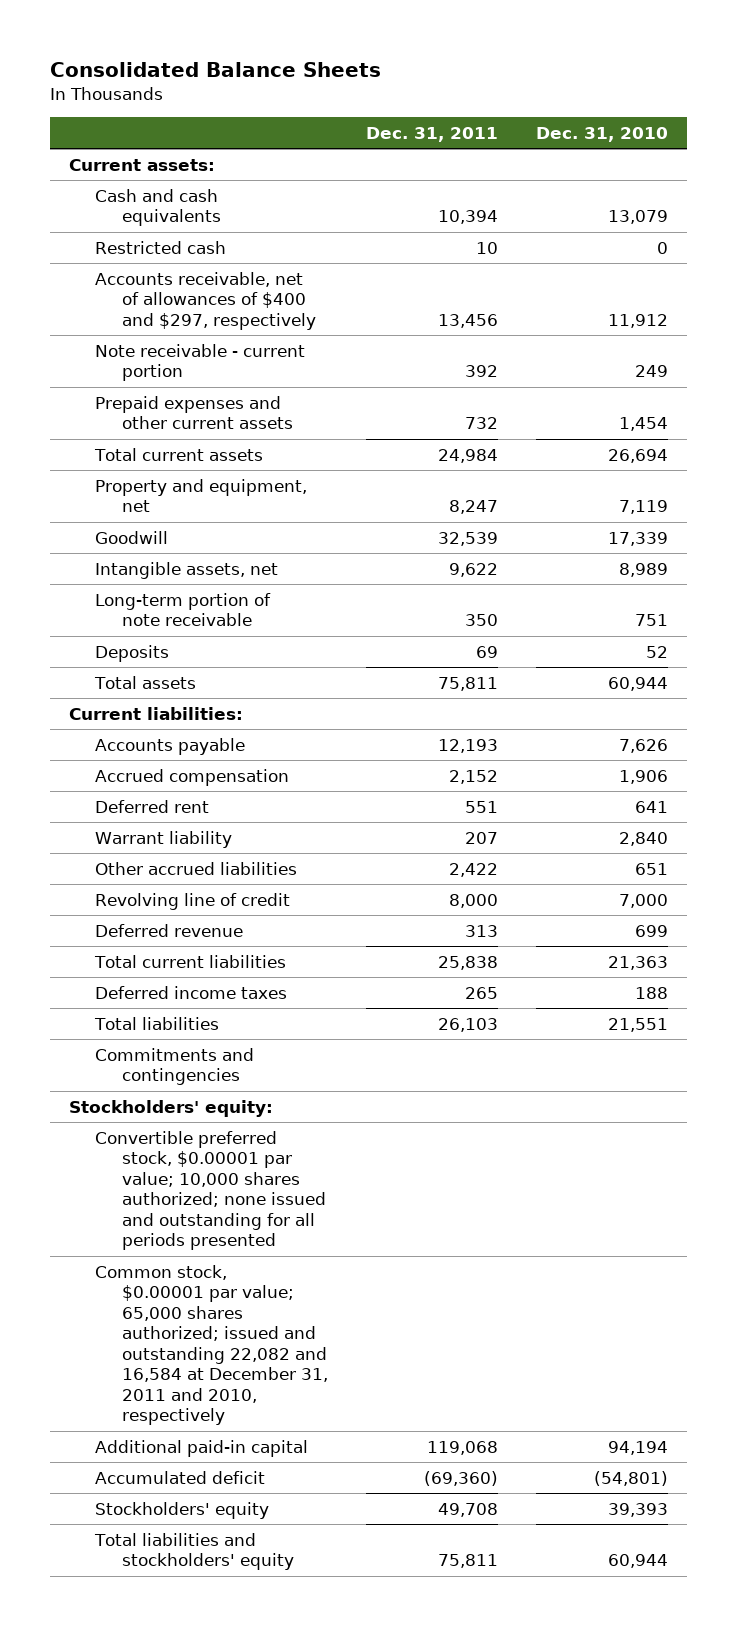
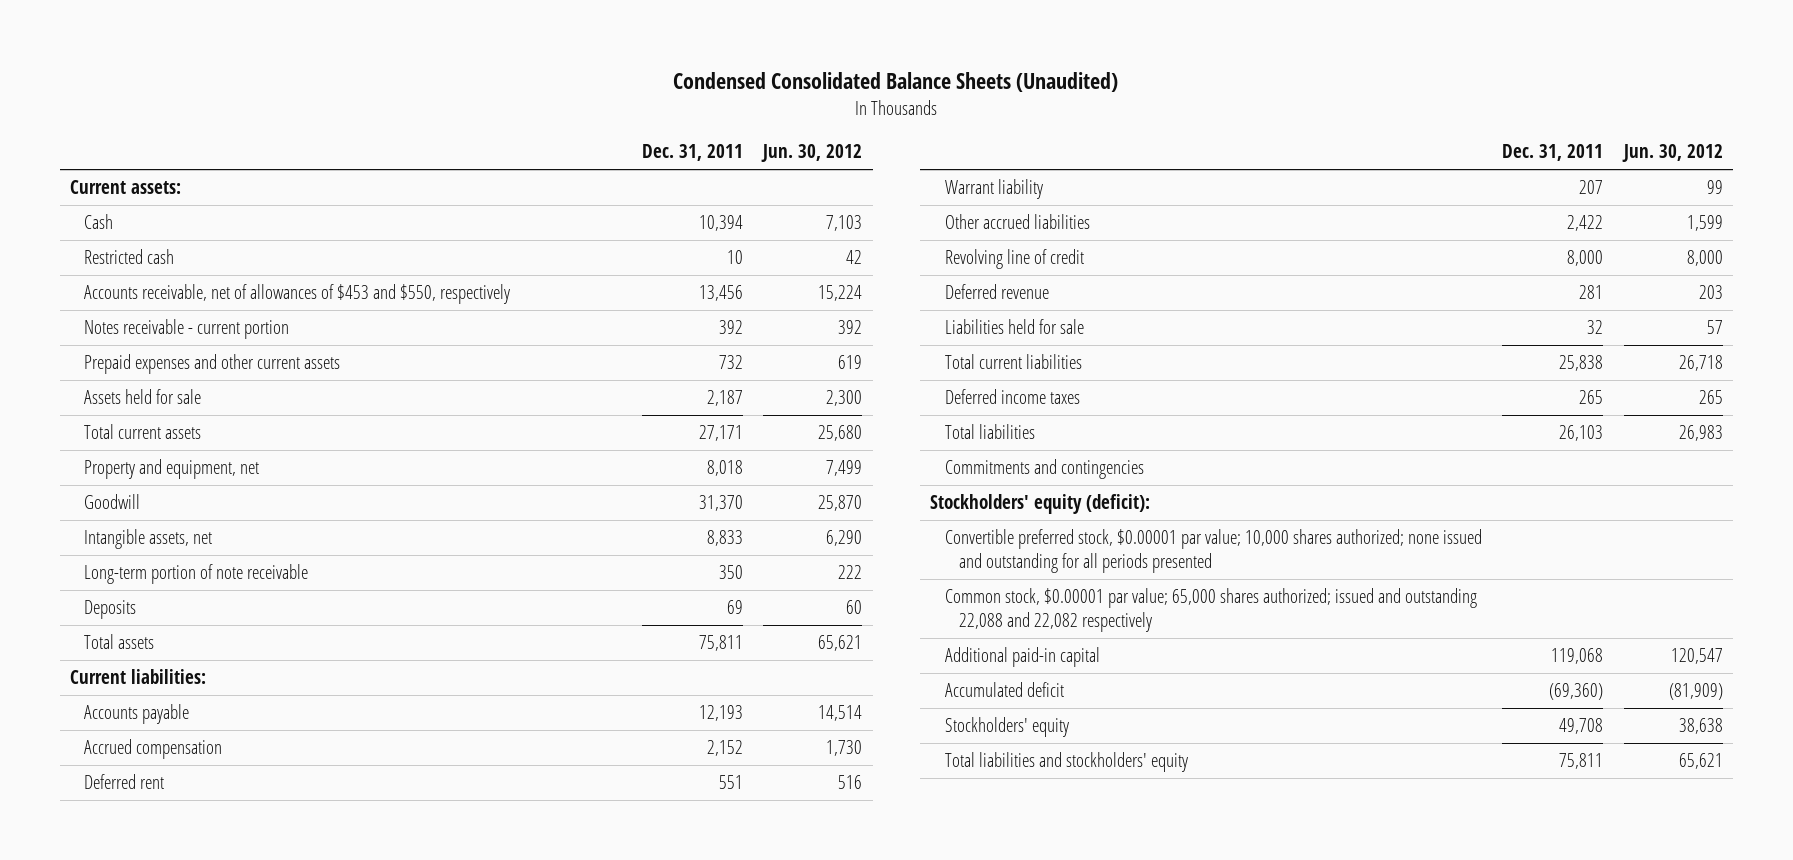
- Consolidated Balance Sheets
+ Condensed Consolidated Balance Sheets (Unaudited)
- | Dec. 31, 2011 | Dec. 31, 2010
+ | Dec. 31, 2011 | Jun. 30, 2012
- Cash and cash equivalents | 10,394 | 13,079
+ Cash | 10,394 | 7,103
- Accounts receivable, net of allowances of $400 and $297, respectively | 13,456 | 11,912
- Note receivable - current portion | 392 | 249
+ Accounts receivable, net of allowances of $453 and $550, respectively | 13,456 | 15,224
+ Notes receivable - current portion | 392 | 392
- Total current assets | 24,984 | 26,694
- Property and equipment, net | 8,247 | 7,119
- Goodwill | 32,539 | 17,339
- Intangible assets, net | 9,622 | 8,989
+ Assets held for sale | 2,187 | 2,300
+ Total current assets | 27,171 | 25,680
+ Property and equipment, net | 8,018 | 7,499
+ Goodwill | 31,370 | 25,870
+ Intangible assets, net | 8,833 | 6,290
- Deferred revenue | 313 | 699
+ Deferred revenue | 281 | 203
+ Liabilities held for sale | 32 | 57
- Stockholders' equity:
+ Stockholders' equity (deficit):
- Common stock, $0.00001 par value; 65,000 shares authorized; issued and outstanding 22,082 and 16,584 at December 31, 2011 and 2010, respectively
+ Common stock, $0.00001 par value; 65,000 shares authorized; issued and outstanding 22,088 and 22,082 respectively

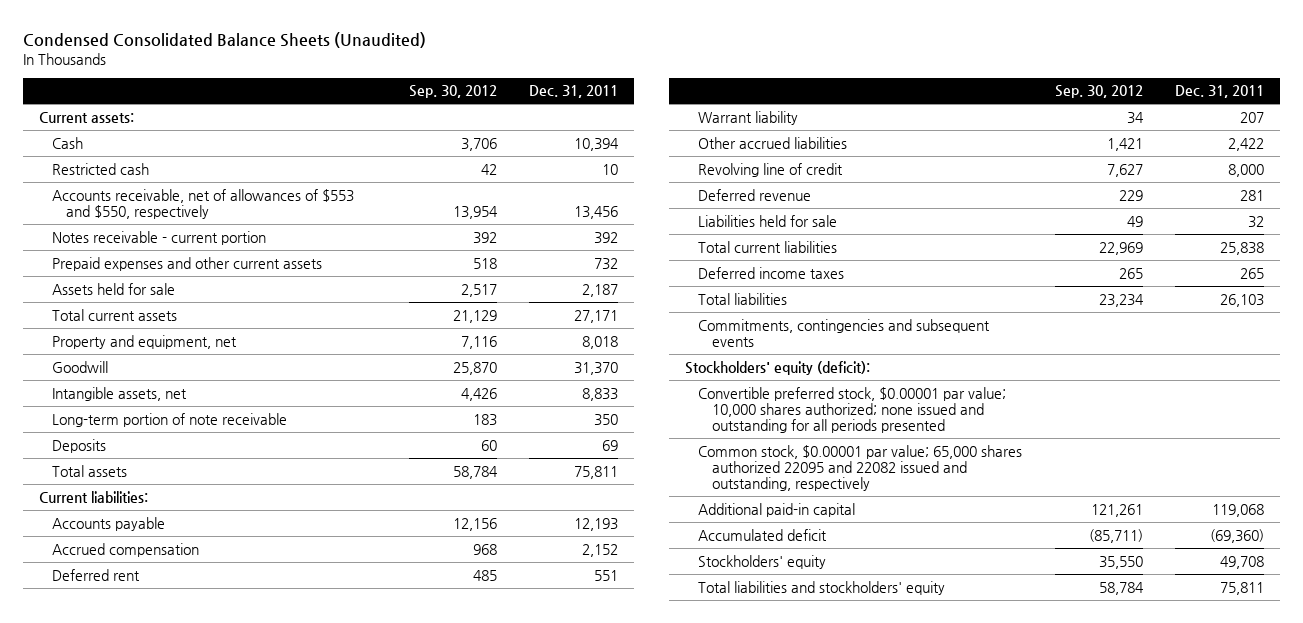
- | Dec. 31, 2011 | Jun. 30, 2012
+ | Sep. 30, 2012 | Dec. 31, 2011
- Accounts receivable, net of allowances of $453 and $550, respectively | 13,456 | 15,224
+ Accounts receivable, net of allowances of $553 and $550, respectively | 13,954 | 13,456
- Commitments and contingencies
+ Commitments, contingencies and subsequent events
- Common stock, $0.00001 par value; 65,000 shares authorized; issued and outstanding 22,088 and 22,082 respectively
+ Common stock, $0.00001 par value; 65,000 shares authorized 22095 and 22082 issued and outstanding, respectively

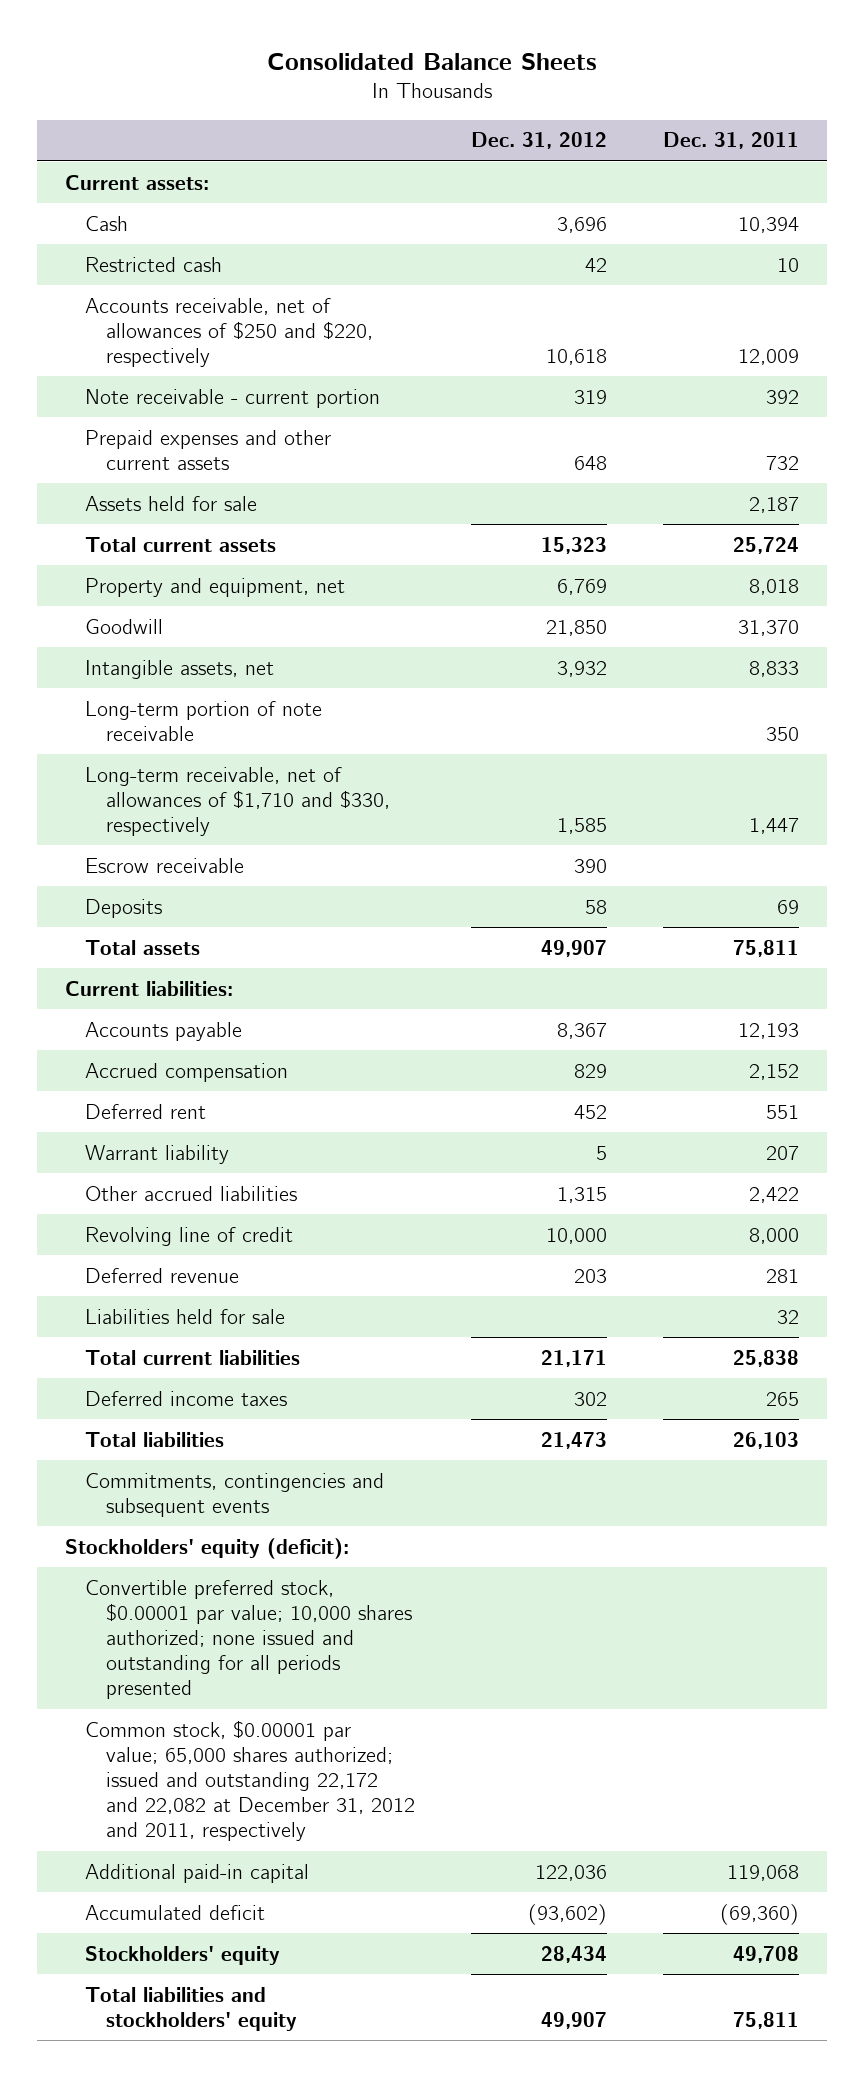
- Condensed Consolidated Balance Sheets (Unaudited)
+ Consolidated Balance Sheets
- | Sep. 30, 2012 | Dec. 31, 2011
+ | Dec. 31, 2012 | Dec. 31, 2011
- Accounts receivable, net of allowances of $553 and $550, respectively | 13,954 | 13,456
- Notes receivable - current portion | 392 | 392
+ Accounts receivable, net of allowances of $250 and $220, respectively | 10,618 | 12,009
+ Note receivable - current portion | 319 | 392
- Total current assets | 21,129 | 27,171
+ Total current assets | 15,323 | 25,724
+ Long-term receivable, net of allowances of $1,710 and $330, respectively | 1,585 | 1,447
+ Escrow receivable | 390 |
- Common stock, $0.00001 par value; 65,000 shares authorized 22095 and 22082 issued and outstanding, respectively
+ Common stock, $0.00001 par value; 65,000 shares authorized; issued and outstanding 22,172 and 22,082 at December 31, 2012 and 2011, respectively

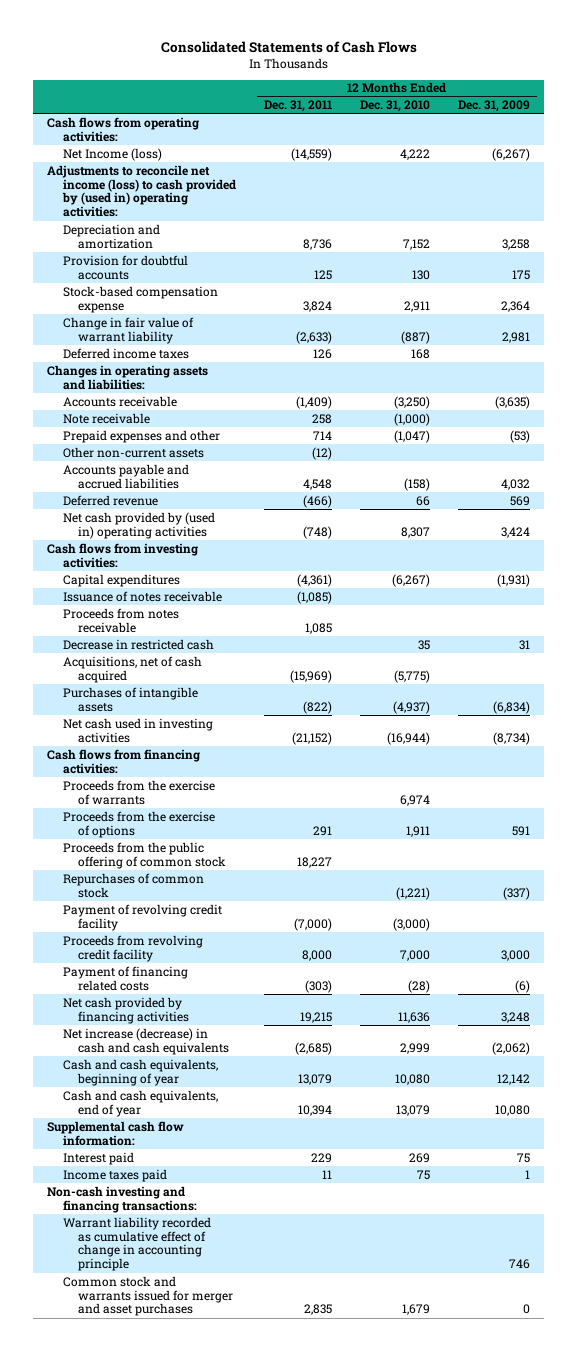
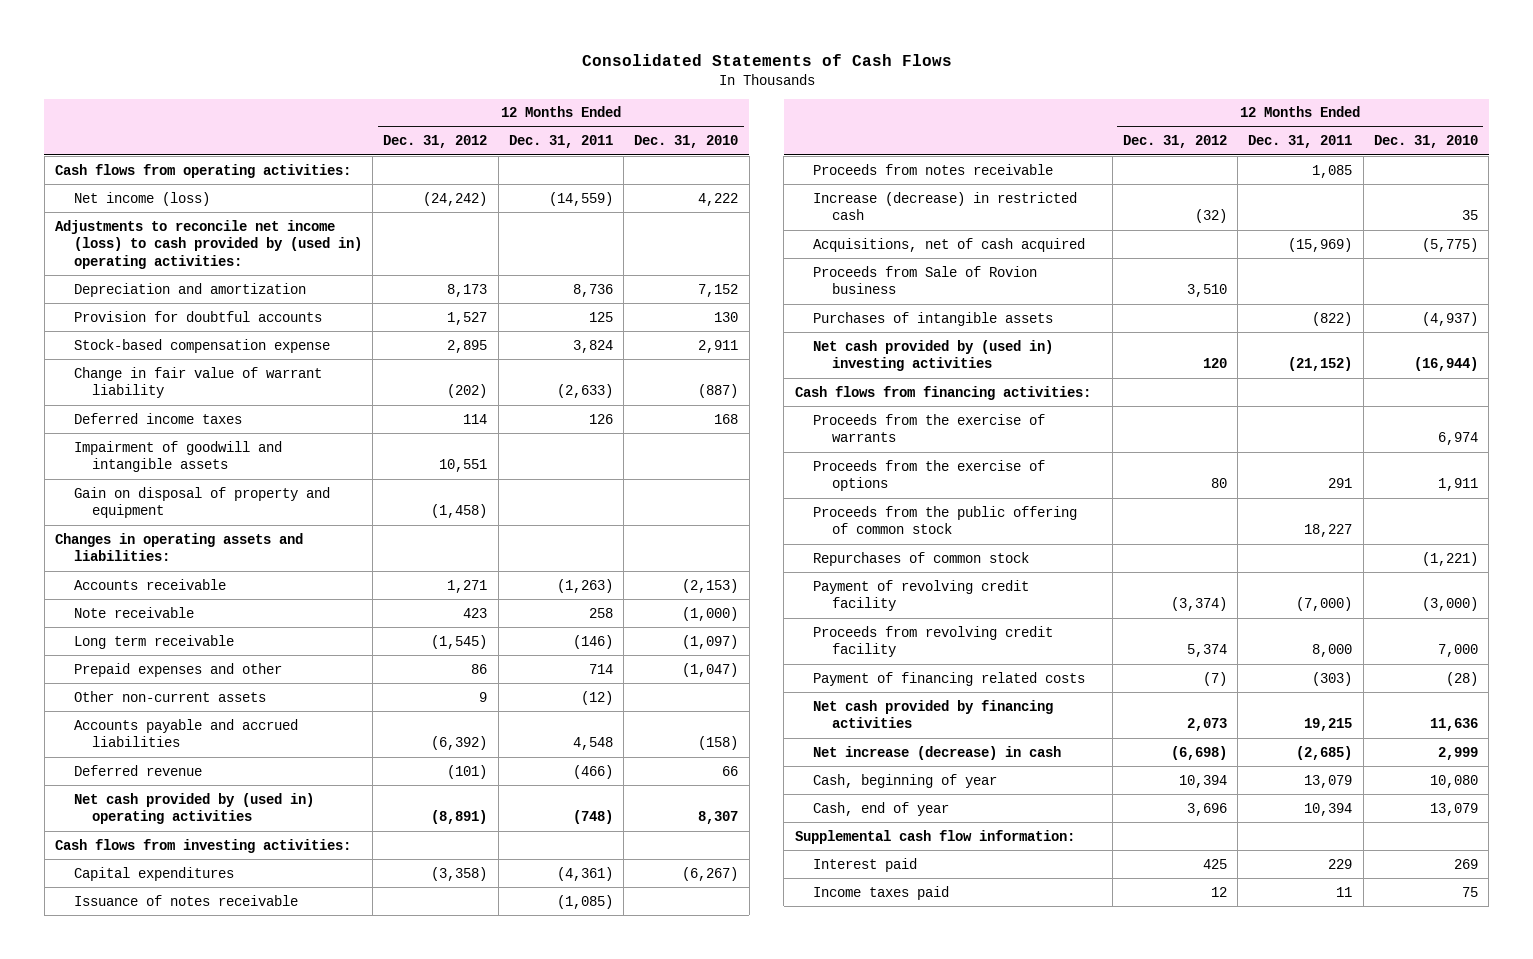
- | 12 Months Ended Dec. 31, 2011 | 12 Months Ended Dec. 31, 2010 | 12 Months Ended Dec. 31, 2009
+ | 12 Months Ended Dec. 31, 2012 | 12 Months Ended Dec. 31, 2011 | 12 Months Ended Dec. 31, 2010
- Net Income (loss) | (14,559) | 4,222 | (6,267)
+ Net income (loss) | (24,242) | (14,559) | 4,222
+ Impairment of goodwill and intangible assets | 10,551 | |
+ Gain on disposal of property and equipment | (1,458) | |
- Accounts receivable | (1,409) | (3,250) | (3,635)
+ Accounts receivable | 1,271 | (1,263) | (2,153)
+ Long term receivable | (1,545) | (146) | (1,097)
- Decrease in restricted cash | | 35 | 31
+ Increase (decrease) in restricted cash | (32) | | 35
+ Proceeds from Sale of Rovion business | 3,510 | |
- Net cash used in investing activities | (21,152) | (16,944) | (8,734)
+ Net cash provided by (used in) investing activities | 120 | (21,152) | (16,944)
- Net increase (decrease) in cash and cash equivalents | (2,685) | 2,999 | (2,062)
- Cash and cash equivalents, beginning of year | 13,079 | 10,080 | 12,142
- Cash and cash equivalents, end of year | 10,394 | 13,079 | 10,080
+ Net increase (decrease) in cash | (6,698) | (2,685) | 2,999
+ Cash, beginning of year | 10,394 | 13,079 | 10,080
+ Cash, end of year | 3,696 | 10,394 | 13,079
- Non-cash investing and financing transactions:
- Warrant liability recorded as cumulative effect of change in accounting principle | | | 746
- Common stock and warrants issued for merger and asset purchases | 2,835 | 1,679 | 0

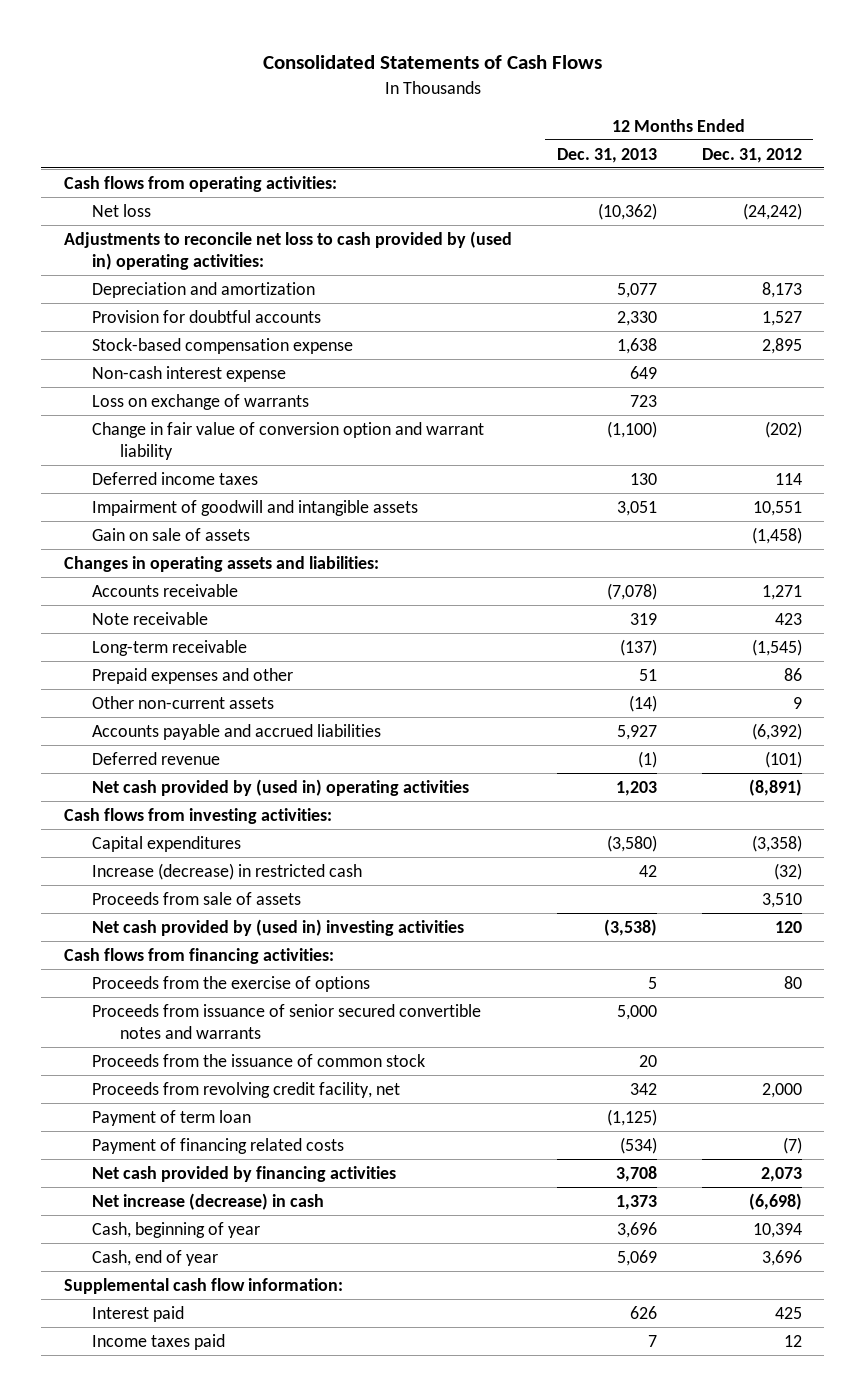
- | 12 Months Ended Dec. 31, 2012 | 12 Months Ended Dec. 31, 2011 | 12 Months Ended Dec. 31, 2010
+ | 12 Months Ended Dec. 31, 2013 | 12 Months Ended Dec. 31, 2012
- Net income (loss) | (24,242) | (14,559) | 4,222
- Adjustments to reconcile net income (loss) to cash provided by (used in) operating activities:
+ Net loss | (10,362) | (24,242)
+ Adjustments to reconcile net loss to cash provided by (used in) operating activities:
- Change in fair value of warrant liability | (202) | (2,633) | (887)
+ Non-cash interest expense | 649 |
+ Loss on exchange of warrants | 723 |
+ Change in fair value of conversion option and warrant liability | (1,100) | (202)
- Gain on disposal of property and equipment | (1,458) | |
+ Gain on sale of assets | | (1,458)
- Long term receivable | (1,545) | (146) | (1,097)
+ Long-term receivable | (137) | (1,545)
- Issuance of notes receivable | | (1,085) |
- Proceeds from notes receivable | | 1,085 |
- Acquisitions, net of cash acquired | | (15,969) | (5,775)
- Proceeds from Sale of Rovion business | 3,510 | |
- Purchases of intangible assets | | (822) | (4,937)
+ Proceeds from sale of assets | | 3,510
- Proceeds from the exercise of warrants | | | 6,974
- Proceeds from the public offering of common stock | | 18,227 |
- Repurchases of common stock | | | (1,221)
- Payment of revolving credit facility | (3,374) | (7,000) | (3,000)
- Proceeds from revolving credit facility | 5,374 | 8,000 | 7,000
+ Proceeds from issuance of senior secured convertible notes and warrants | 5,000 |
+ Proceeds from the issuance of common stock | 20 |
+ Proceeds from revolving credit facility, net | 342 | 2,000
+ Payment of term loan | (1,125) |

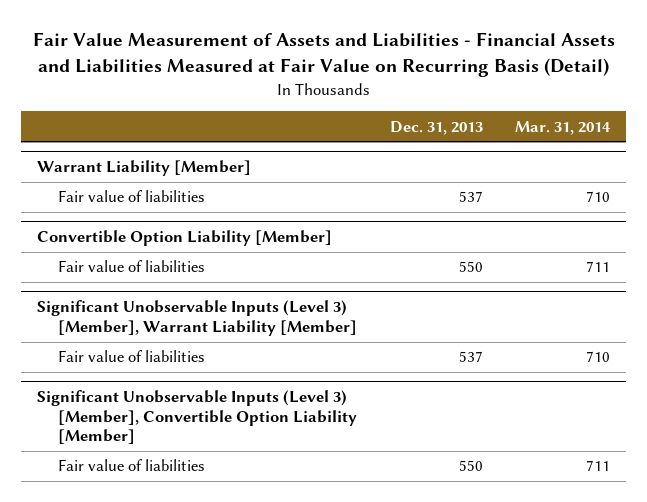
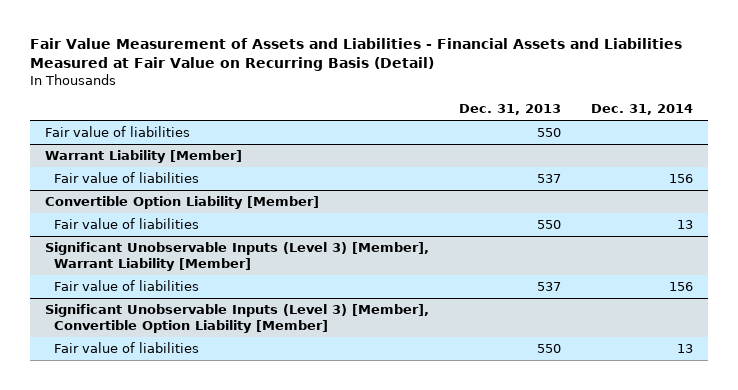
- | Dec. 31, 2013 | Mar. 31, 2014
+ | Dec. 31, 2013 | Dec. 31, 2014
+ Fair value of liabilities | 550 |

